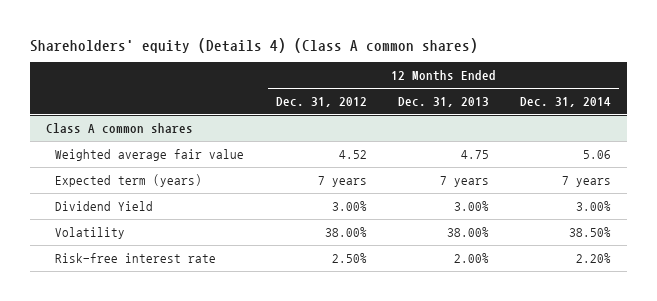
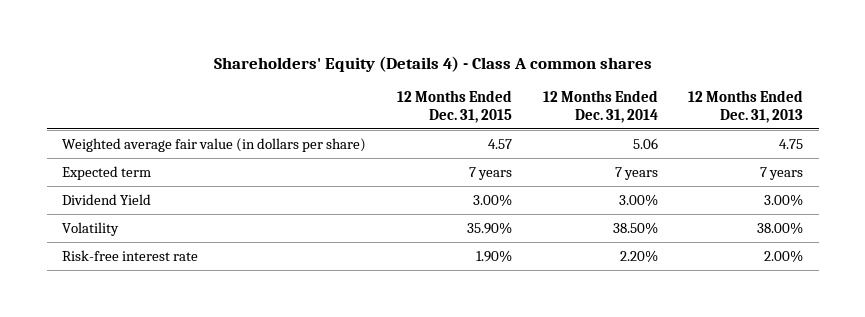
- Shareholders' equity (Details 4) (Class A common shares)
+ Shareholders' Equity (Details 4) - Class A common shares
- | 12 Months Ended Dec. 31, 2012 | 12 Months Ended Dec. 31, 2013 | 12 Months Ended Dec. 31, 2014
+ | 12 Months Ended Dec. 31, 2015 | 12 Months Ended Dec. 31, 2014 | 12 Months Ended Dec. 31, 2013
- Class A common shares
- Weighted average fair value | 4.52 | 4.75 | 5.06
- Expected term (years) | 7 years | 7 years | 7 years
+ Weighted average fair value (in dollars per share) | 4.57 | 5.06 | 4.75
+ Expected term | 7 years | 7 years | 7 years

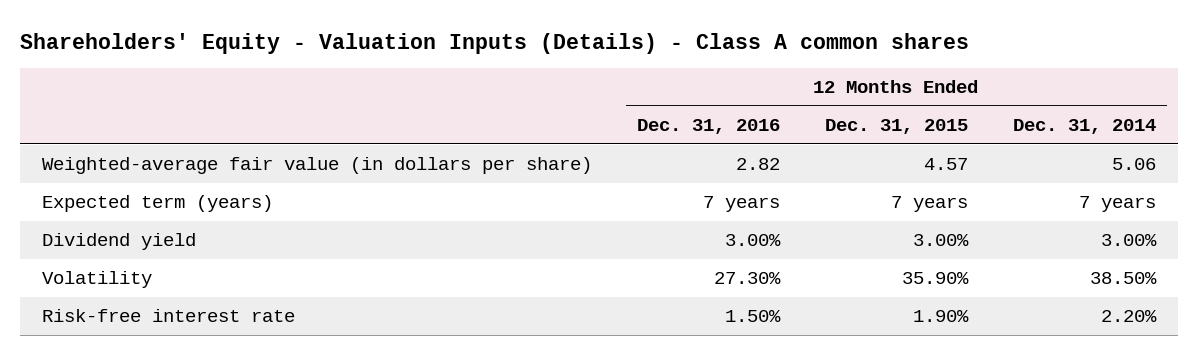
- Shareholders' Equity (Details 4) - Class A common shares
+ Shareholders' Equity - Valuation Inputs (Details) - Class A common shares
- | 12 Months Ended Dec. 31, 2015 | 12 Months Ended Dec. 31, 2014 | 12 Months Ended Dec. 31, 2013
+ | 12 Months Ended Dec. 31, 2016 | 12 Months Ended Dec. 31, 2015 | 12 Months Ended Dec. 31, 2014
- Weighted average fair value (in dollars per share) | 4.57 | 5.06 | 4.75
- Expected term | 7 years | 7 years | 7 years
- Dividend Yield | 3.00% | 3.00% | 3.00%
+ Weighted-average fair value (in dollars per share) | 2.82 | 4.57 | 5.06
+ Expected term (years) | 7 years | 7 years | 7 years
+ Dividend yield | 3.00% | 3.00% | 3.00%

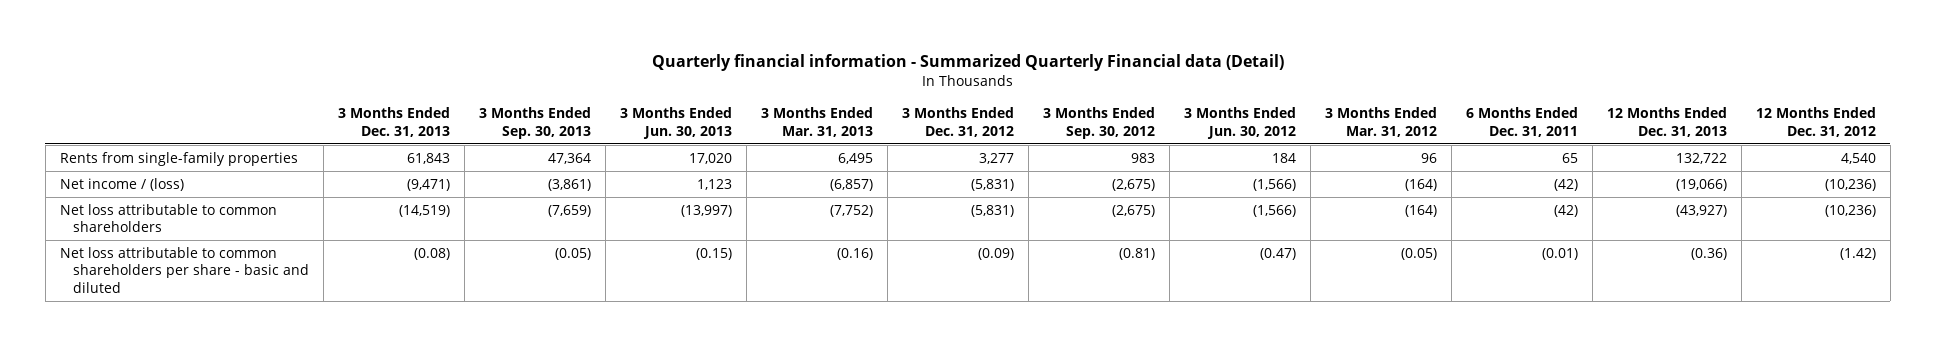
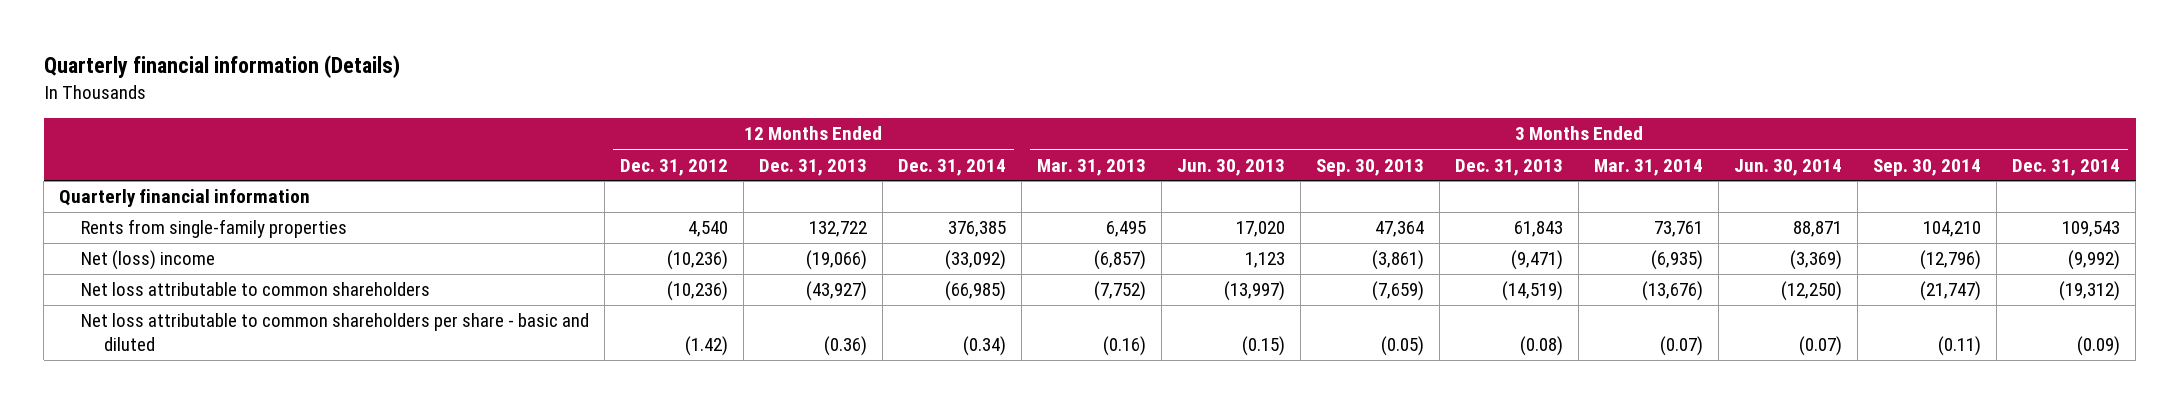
- Quarterly financial information - Summarized Quarterly Financial data (Detail)
+ Quarterly financial information (Details)
- | 3 Months Ended Dec. 31, 2013 | 3 Months Ended Sep. 30, 2013 | 3 Months Ended Jun. 30, 2013 | 3 Months Ended Mar. 31, 2013 | 3 Months Ended Dec. 31, 2012 | 3 Months Ended Sep. 30, 2012 | 3 Months Ended Jun. 30, 2012 | 3 Months Ended Mar. 31, 2012 | 6 Months Ended Dec. 31, 2011 | 12 Months Ended Dec. 31, 2013 | 12 Months Ended Dec. 31, 2012
+ | 12 Months Ended Dec. 31, 2012 | 12 Months Ended Dec. 31, 2013 | 12 Months Ended Dec. 31, 2014 | 3 Months Ended Mar. 31, 2013 | 3 Months Ended Jun. 30, 2013 | 3 Months Ended Sep. 30, 2013 | 3 Months Ended Dec. 31, 2013 | 3 Months Ended Mar. 31, 2014 | 3 Months Ended Jun. 30, 2014 | 3 Months Ended Sep. 30, 2014 | 3 Months Ended Dec. 31, 2014
+ Quarterly financial information
- Net income / (loss) | (9,471) | (3,861) | 1,123 | (6,857) | (5,831) | (2,675) | (1,566) | (164) | (42) | (19,066) | (10,236)
+ Net (loss) income | (10,236) | (19,066) | (33,092) | (6,857) | 1,123 | (3,861) | (9,471) | (6,935) | (3,369) | (12,796) | (9,992)

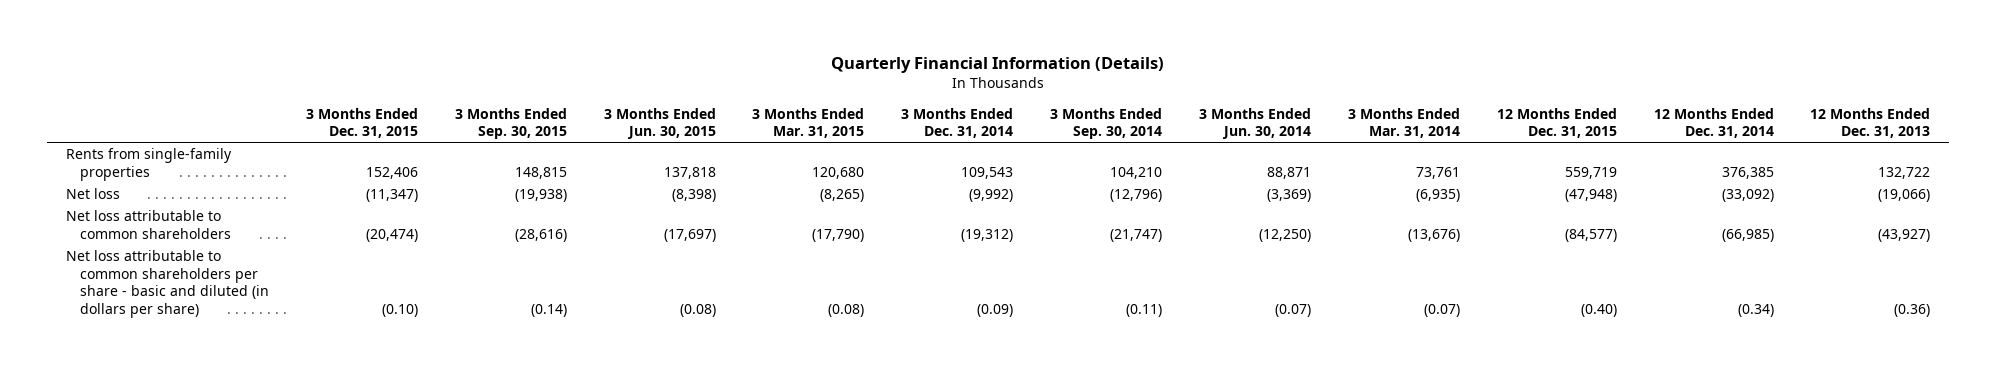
- Quarterly financial information (Details)
+ Quarterly Financial Information (Details)
- | 12 Months Ended Dec. 31, 2012 | 12 Months Ended Dec. 31, 2013 | 12 Months Ended Dec. 31, 2014 | 3 Months Ended Mar. 31, 2013 | 3 Months Ended Jun. 30, 2013 | 3 Months Ended Sep. 30, 2013 | 3 Months Ended Dec. 31, 2013 | 3 Months Ended Mar. 31, 2014 | 3 Months Ended Jun. 30, 2014 | 3 Months Ended Sep. 30, 2014 | 3 Months Ended Dec. 31, 2014
+ | 3 Months Ended Dec. 31, 2015 | 3 Months Ended Sep. 30, 2015 | 3 Months Ended Jun. 30, 2015 | 3 Months Ended Mar. 31, 2015 | 3 Months Ended Dec. 31, 2014 | 3 Months Ended Sep. 30, 2014 | 3 Months Ended Jun. 30, 2014 | 3 Months Ended Mar. 31, 2014 | 12 Months Ended Dec. 31, 2015 | 12 Months Ended Dec. 31, 2014 | 12 Months Ended Dec. 31, 2013
- Quarterly financial information
- Net (loss) income | (10,236) | (19,066) | (33,092) | (6,857) | 1,123 | (3,861) | (9,471) | (6,935) | (3,369) | (12,796) | (9,992)
+ Net loss | (11,347) | (19,938) | (8,398) | (8,265) | (9,992) | (12,796) | (3,369) | (6,935) | (47,948) | (33,092) | (19,066)
- Net loss attributable to common shareholders per share - basic and diluted | (1.42) | (0.36) | (0.34) | (0.16) | (0.15) | (0.05) | (0.08) | (0.07) | (0.07) | (0.11) | (0.09)
+ Net loss attributable to common shareholders per share - basic and diluted (in dollars per share) | (0.10) | (0.14) | (0.08) | (0.08) | (0.09) | (0.11) | (0.07) | (0.07) | (0.40) | (0.34) | (0.36)

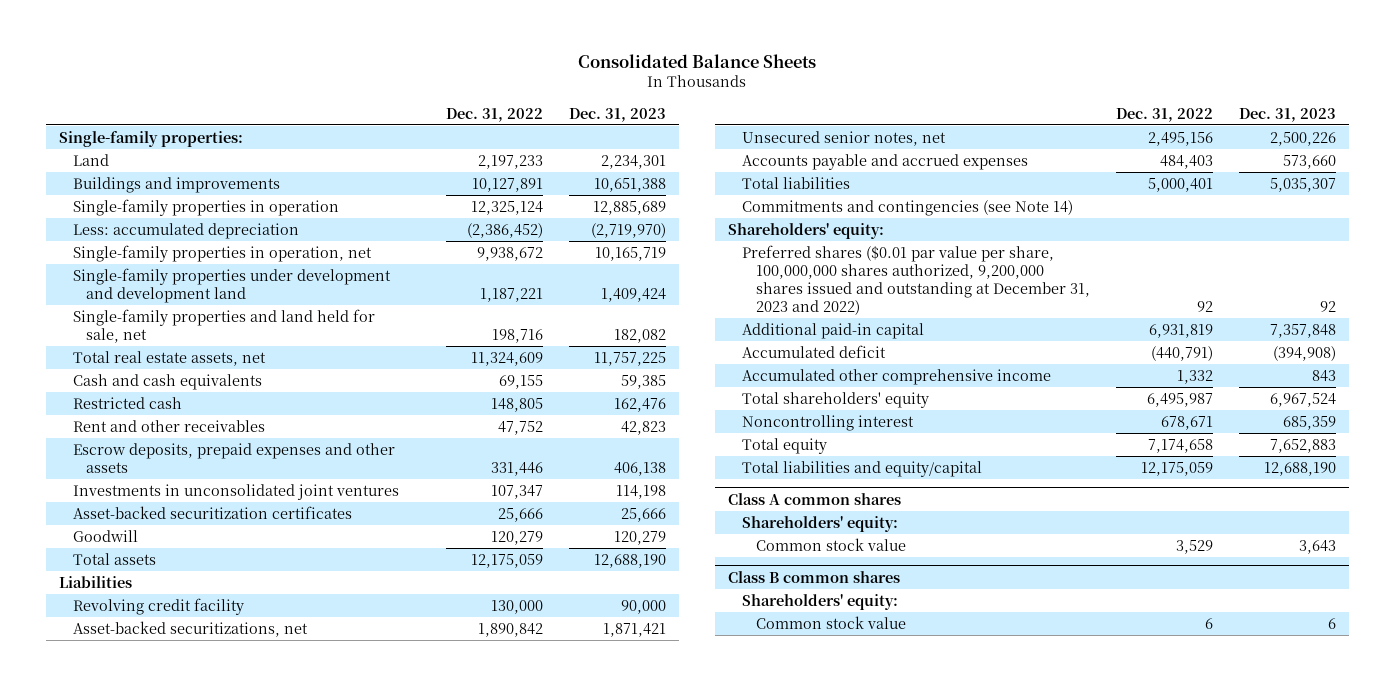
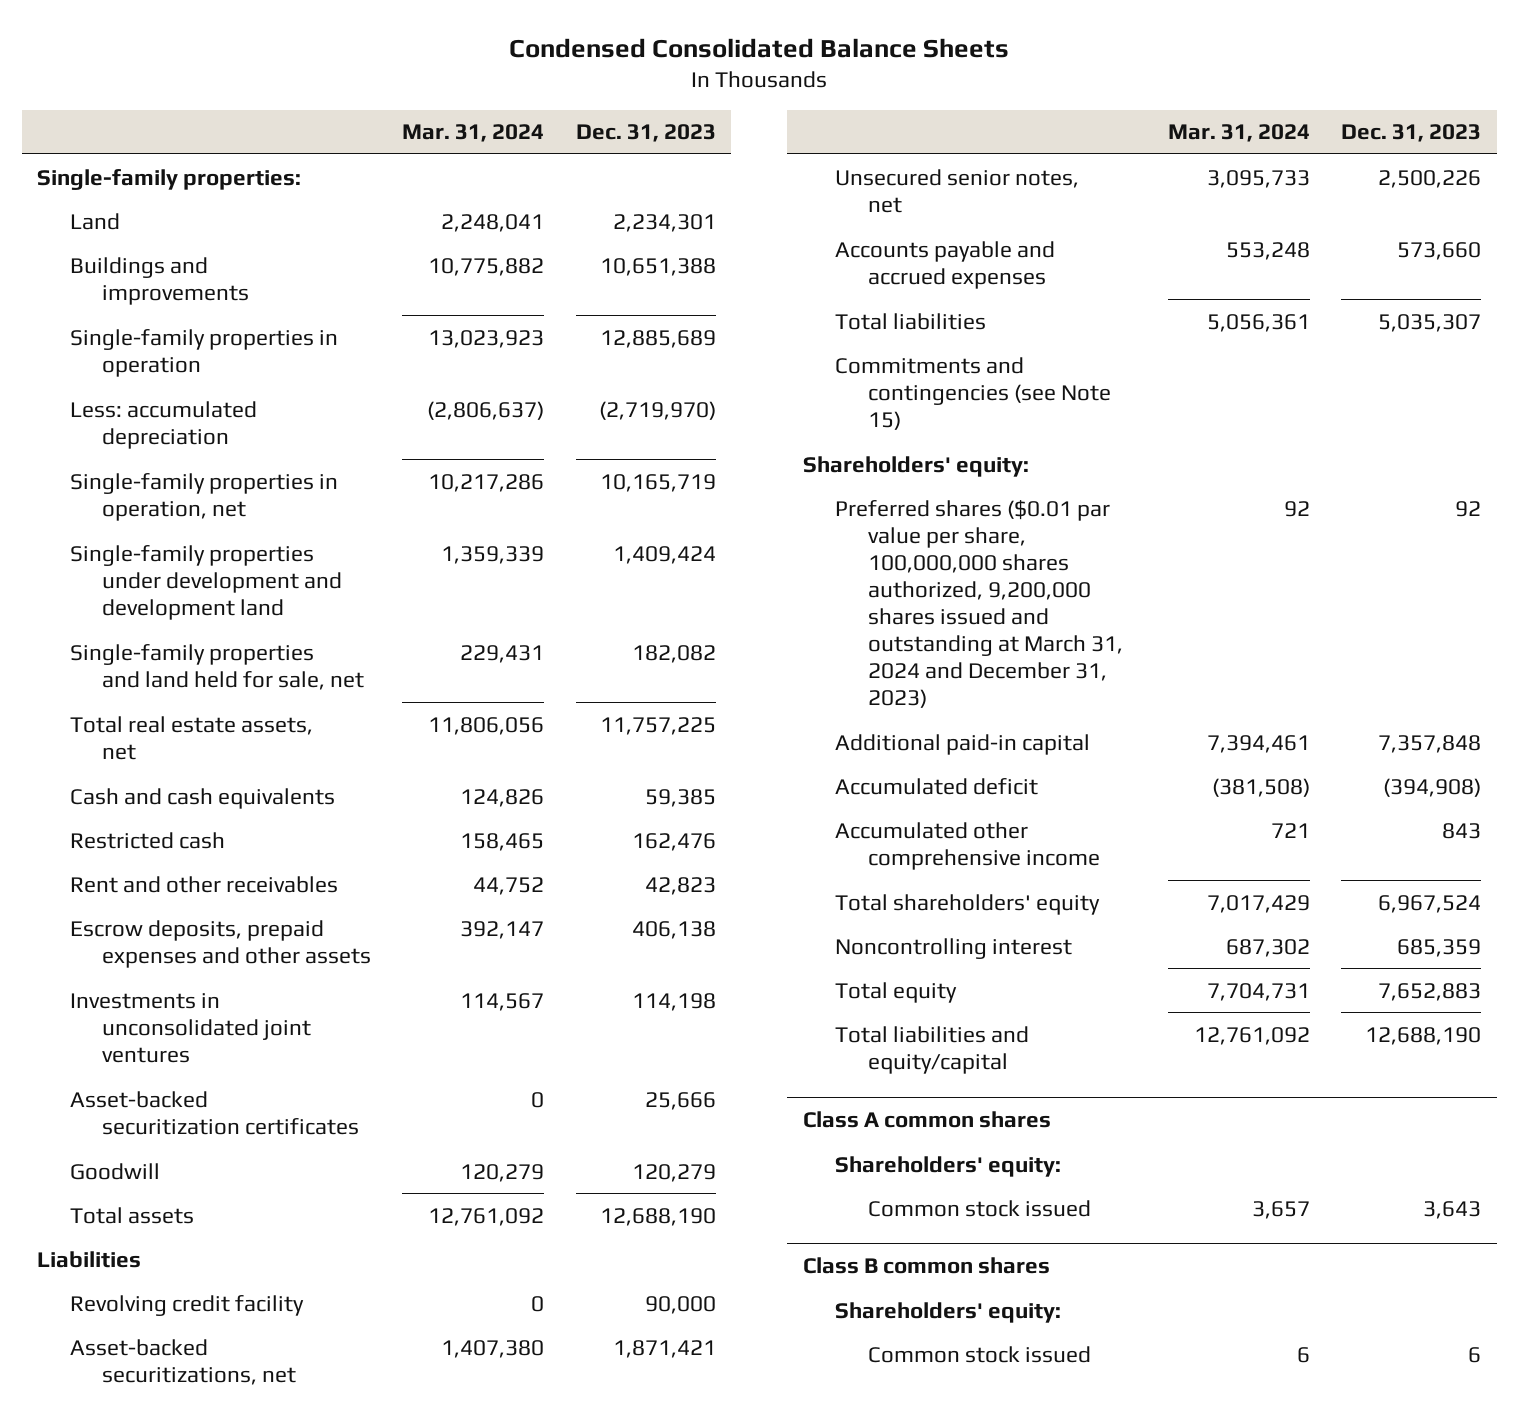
- Consolidated Balance Sheets
+ Condensed Consolidated Balance Sheets
- | Dec. 31, 2022 | Dec. 31, 2023
+ | Mar. 31, 2024 | Dec. 31, 2023
- Commitments and contingencies (see Note 14)
+ Commitments and contingencies (see Note 15)
- Preferred shares ($0.01 par value per share, 100,000,000 shares authorized, 9,200,000 shares issued and outstanding at December 31, 2023 and 2022) | 92 | 92
+ Preferred shares ($0.01 par value per share, 100,000,000 shares authorized, 9,200,000 shares issued and outstanding at March 31, 2024 and December 31, 2023) | 92 | 92
@ Class A common shares
- Common stock value | 3,529 | 3,643
+ Common stock issued | 3,657 | 3,643
@ Class B common shares
- Common stock value | 6 | 6
+ Common stock issued | 6 | 6

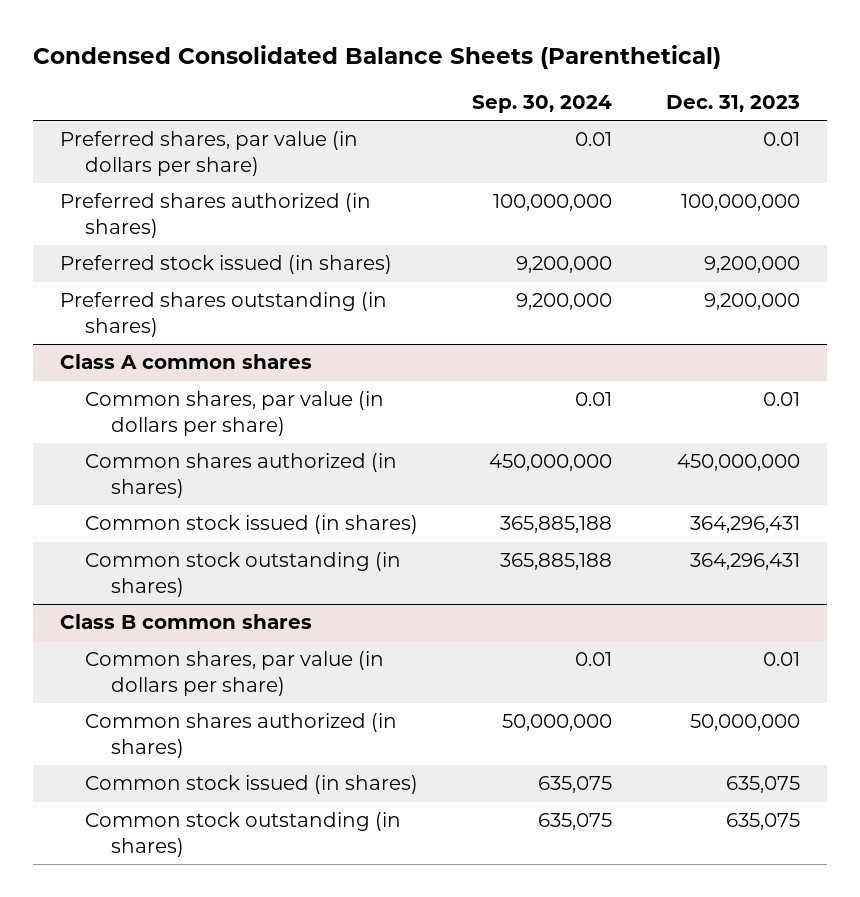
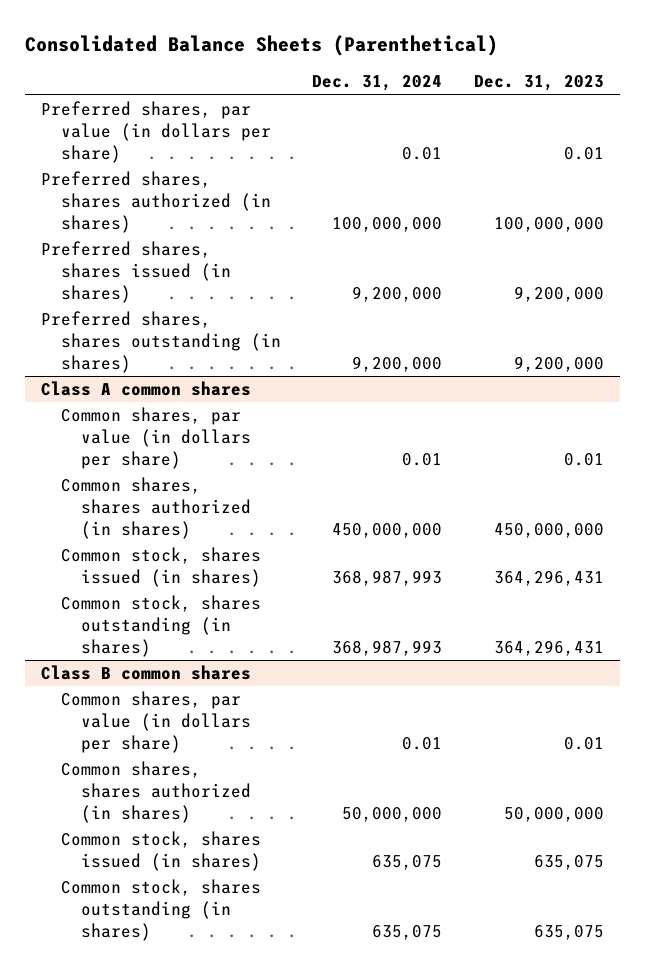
- Condensed Consolidated Balance Sheets (Parenthetical)
+ Consolidated Balance Sheets (Parenthetical)
- | Sep. 30, 2024 | Dec. 31, 2023
+ | Dec. 31, 2024 | Dec. 31, 2023
- Preferred shares authorized (in shares) | 100,000,000 | 100,000,000
- Preferred stock issued (in shares) | 9,200,000 | 9,200,000
- Preferred shares outstanding (in shares) | 9,200,000 | 9,200,000
+ Preferred shares, shares authorized (in shares) | 100,000,000 | 100,000,000
+ Preferred shares, shares issued (in shares) | 9,200,000 | 9,200,000
+ Preferred shares, shares outstanding (in shares) | 9,200,000 | 9,200,000
@ Class A common shares
- Common shares authorized (in shares) | 450,000,000 | 450,000,000
- Common stock issued (in shares) | 365,885,188 | 364,296,431
- Common stock outstanding (in shares) | 365,885,188 | 364,296,431
+ Common shares, shares authorized (in shares) | 450,000,000 | 450,000,000
+ Common stock, shares issued (in shares) | 368,987,993 | 364,296,431
+ Common stock, shares outstanding (in shares) | 368,987,993 | 364,296,431
@ Class B common shares
- Common shares authorized (in shares) | 50,000,000 | 50,000,000
- Common stock issued (in shares) | 635,075 | 635,075
- Common stock outstanding (in shares) | 635,075 | 635,075
+ Common shares, shares authorized (in shares) | 50,000,000 | 50,000,000
+ Common stock, shares issued (in shares) | 635,075 | 635,075
+ Common stock, shares outstanding (in shares) | 635,075 | 635,075

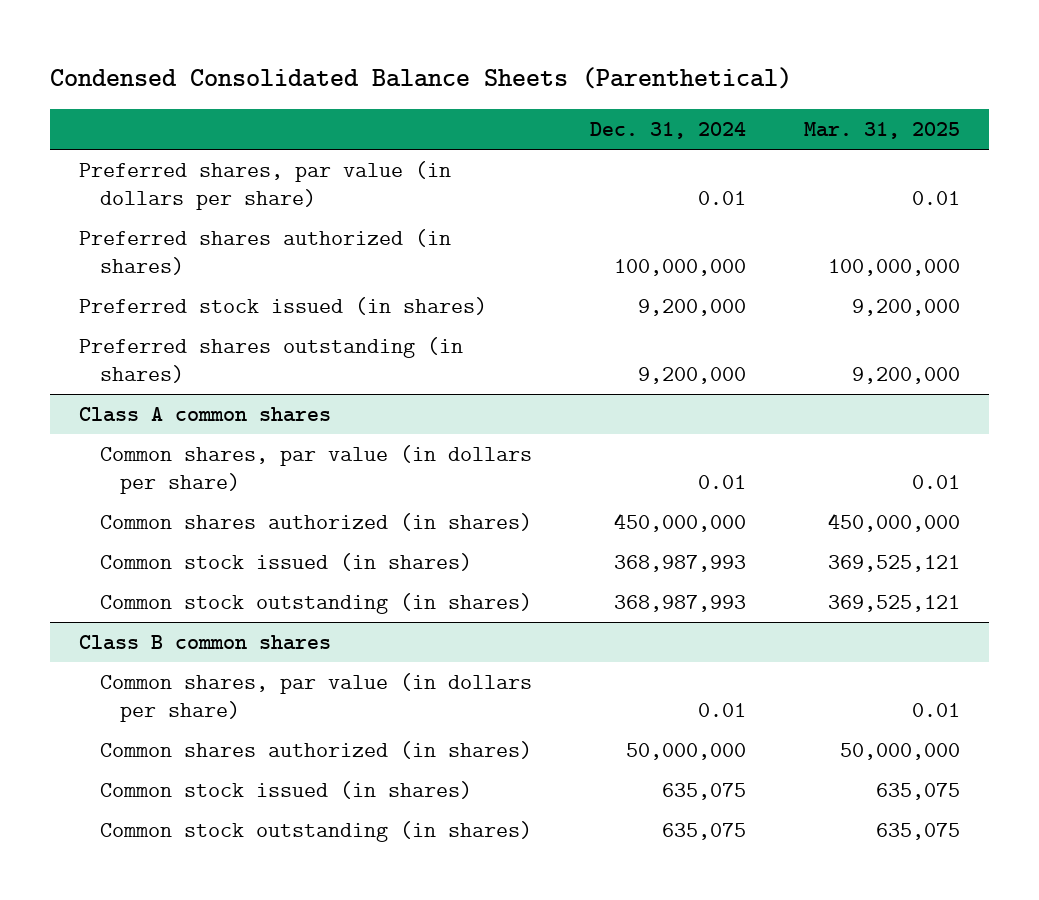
- Consolidated Balance Sheets (Parenthetical)
+ Condensed Consolidated Balance Sheets (Parenthetical)
- | Dec. 31, 2024 | Dec. 31, 2023
+ | Dec. 31, 2024 | Mar. 31, 2025
- Preferred shares, shares authorized (in shares) | 100,000,000 | 100,000,000
- Preferred shares, shares issued (in shares) | 9,200,000 | 9,200,000
- Preferred shares, shares outstanding (in shares) | 9,200,000 | 9,200,000
+ Preferred shares authorized (in shares) | 100,000,000 | 100,000,000
+ Preferred stock issued (in shares) | 9,200,000 | 9,200,000
+ Preferred shares outstanding (in shares) | 9,200,000 | 9,200,000
@ Class A common shares
- Common shares, shares authorized (in shares) | 450,000,000 | 450,000,000
- Common stock, shares issued (in shares) | 368,987,993 | 364,296,431
- Common stock, shares outstanding (in shares) | 368,987,993 | 364,296,431
+ Common shares authorized (in shares) | 450,000,000 | 450,000,000
+ Common stock issued (in shares) | 368,987,993 | 369,525,121
+ Common stock outstanding (in shares) | 368,987,993 | 369,525,121
@ Class B common shares
- Common shares, shares authorized (in shares) | 50,000,000 | 50,000,000
- Common stock, shares issued (in shares) | 635,075 | 635,075
- Common stock, shares outstanding (in shares) | 635,075 | 635,075
+ Common shares authorized (in shares) | 50,000,000 | 50,000,000
+ Common stock issued (in shares) | 635,075 | 635,075
+ Common stock outstanding (in shares) | 635,075 | 635,075

